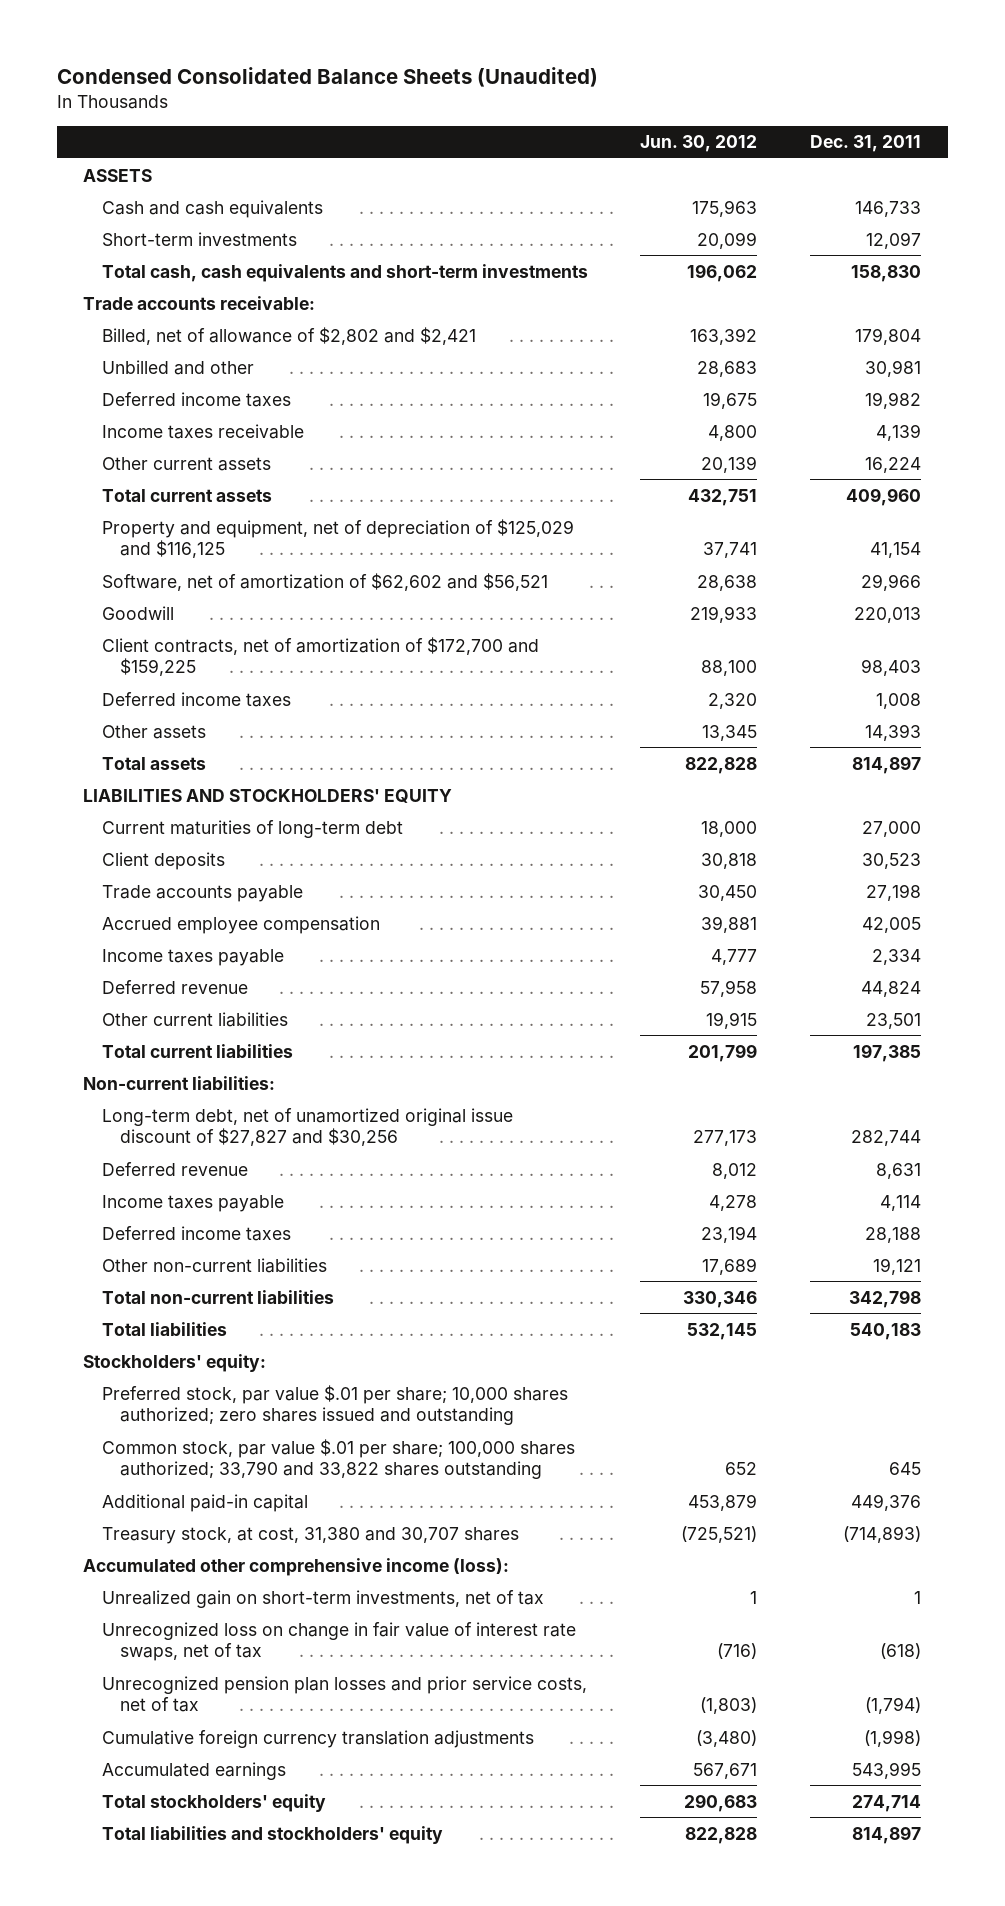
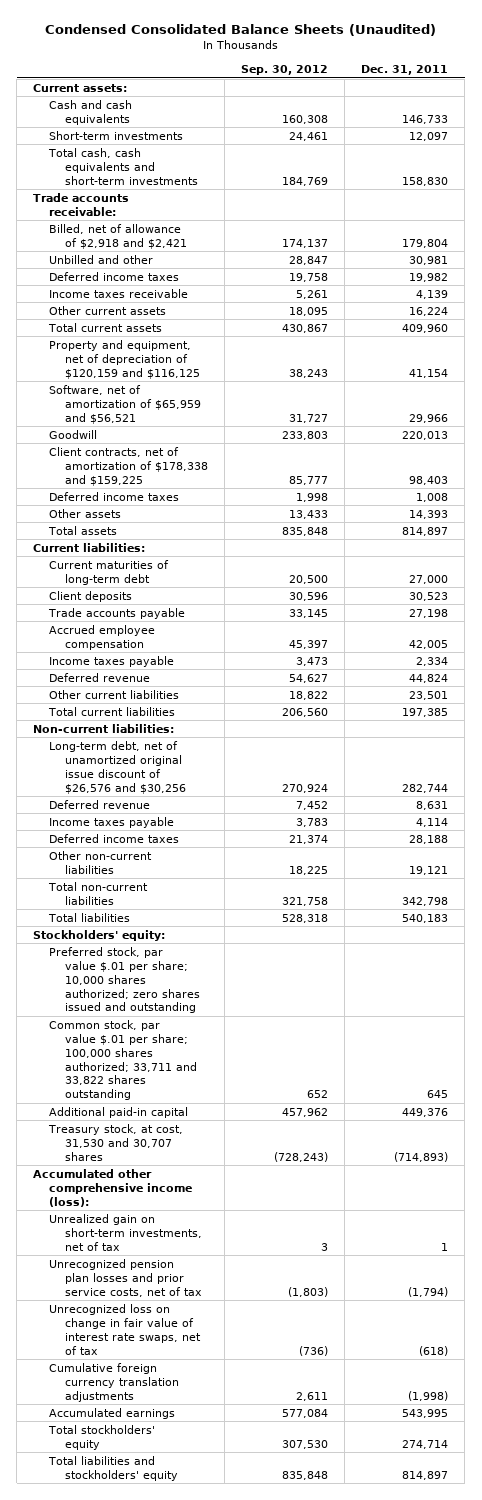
- | Jun. 30, 2012 | Dec. 31, 2011
+ | Sep. 30, 2012 | Dec. 31, 2011
- ASSETS
+ Current assets:
- Billed, net of allowance of $2,802 and $2,421 | 163,392 | 179,804
+ Billed, net of allowance of $2,918 and $2,421 | 174,137 | 179,804
- Property and equipment, net of depreciation of $125,029 and $116,125 | 37,741 | 41,154
- Software, net of amortization of $62,602 and $56,521 | 28,638 | 29,966
+ Property and equipment, net of depreciation of $120,159 and $116,125 | 38,243 | 41,154
+ Software, net of amortization of $65,959 and $56,521 | 31,727 | 29,966
- Client contracts, net of amortization of $172,700 and $159,225 | 88,100 | 98,403
+ Client contracts, net of amortization of $178,338 and $159,225 | 85,777 | 98,403
- LIABILITIES AND STOCKHOLDERS' EQUITY
+ Current liabilities:
- Long-term debt, net of unamortized original issue discount of $27,827 and $30,256 | 277,173 | 282,744
+ Long-term debt, net of unamortized original issue discount of $26,576 and $30,256 | 270,924 | 282,744
- Common stock, par value $.01 per share; 100,000 shares authorized; 33,790 and 33,822 shares outstanding | 652 | 645
+ Common stock, par value $.01 per share; 100,000 shares authorized; 33,711 and 33,822 shares outstanding | 652 | 645
- Treasury stock, at cost, 31,380 and 30,707 shares | (725,521) | (714,893)
+ Treasury stock, at cost, 31,530 and 30,707 shares | (728,243) | (714,893)
moved down: Unrecognized loss on change in fair value of interest rate swaps, net of tax | (736) | (618)

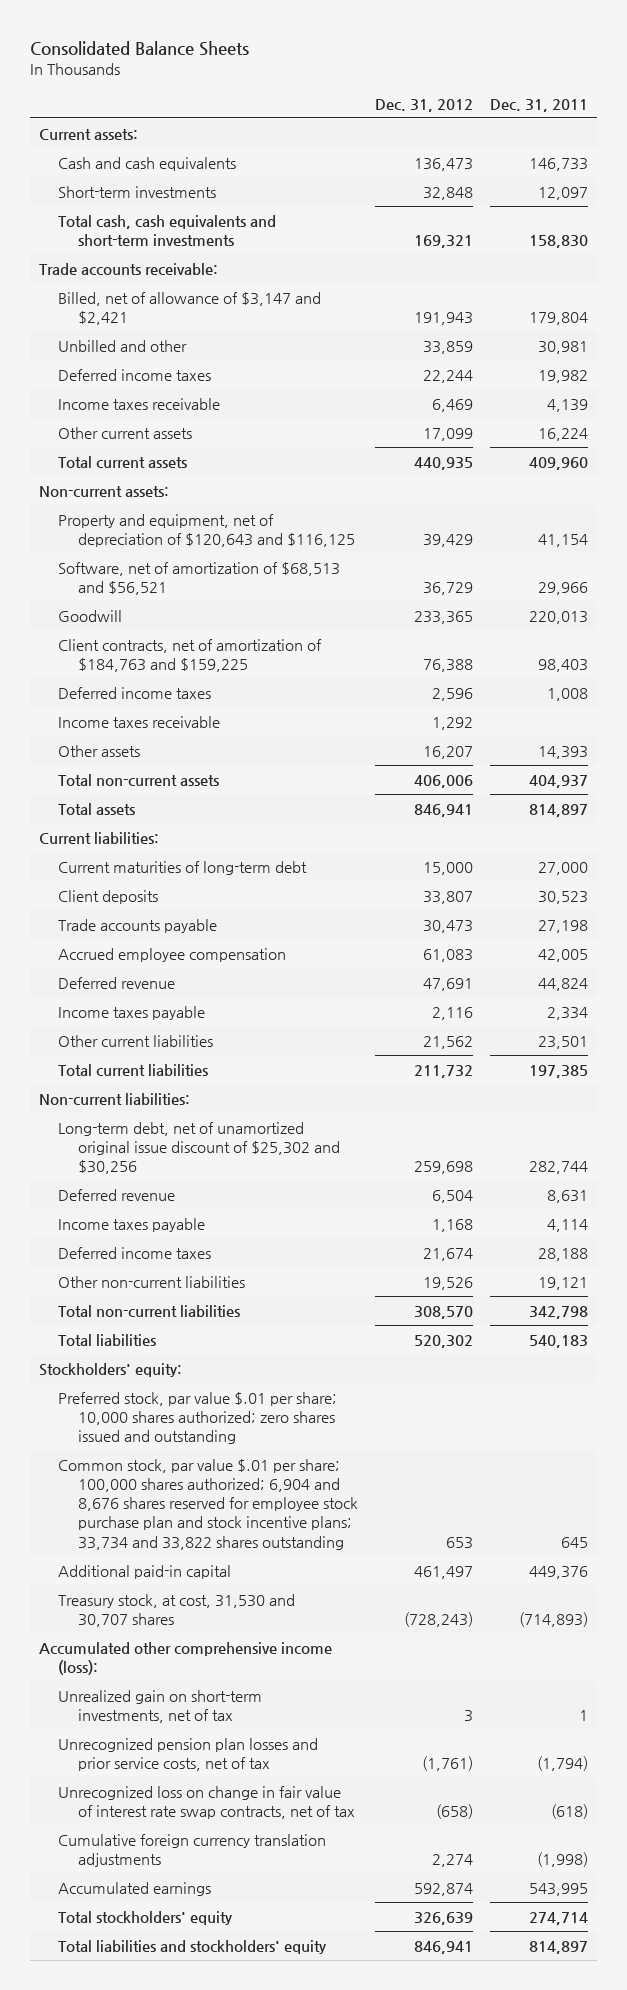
- Condensed Consolidated Balance Sheets (Unaudited)
+ Consolidated Balance Sheets
- | Sep. 30, 2012 | Dec. 31, 2011
+ | Dec. 31, 2012 | Dec. 31, 2011
- Billed, net of allowance of $2,918 and $2,421 | 174,137 | 179,804
+ Billed, net of allowance of $3,147 and $2,421 | 191,943 | 179,804
- Property and equipment, net of depreciation of $120,159 and $116,125 | 38,243 | 41,154
- Software, net of amortization of $65,959 and $56,521 | 31,727 | 29,966
+ Non-current assets:
+ Property and equipment, net of depreciation of $120,643 and $116,125 | 39,429 | 41,154
+ Software, net of amortization of $68,513 and $56,521 | 36,729 | 29,966
- Client contracts, net of amortization of $178,338 and $159,225 | 85,777 | 98,403
+ Client contracts, net of amortization of $184,763 and $159,225 | 76,388 | 98,403
+ Income taxes receivable | 1,292 |
+ Total non-current assets | 406,006 | 404,937
moved down: Income taxes payable | 2,116 | 2,334
- Long-term debt, net of unamortized original issue discount of $26,576 and $30,256 | 270,924 | 282,744
+ Long-term debt, net of unamortized original issue discount of $25,302 and $30,256 | 259,698 | 282,744
- Common stock, par value $.01 per share; 100,000 shares authorized; 33,711 and 33,822 shares outstanding | 652 | 645
+ Common stock, par value $.01 per share; 100,000 shares authorized; 6,904 and 8,676 shares reserved for employee stock purchase plan and stock incentive plans; 33,734 and 33,822 shares outstanding | 653 | 645
- Unrecognized loss on change in fair value of interest rate swaps, net of tax | (736) | (618)
+ Unrecognized loss on change in fair value of interest rate swap contracts, net of tax | (658) | (618)

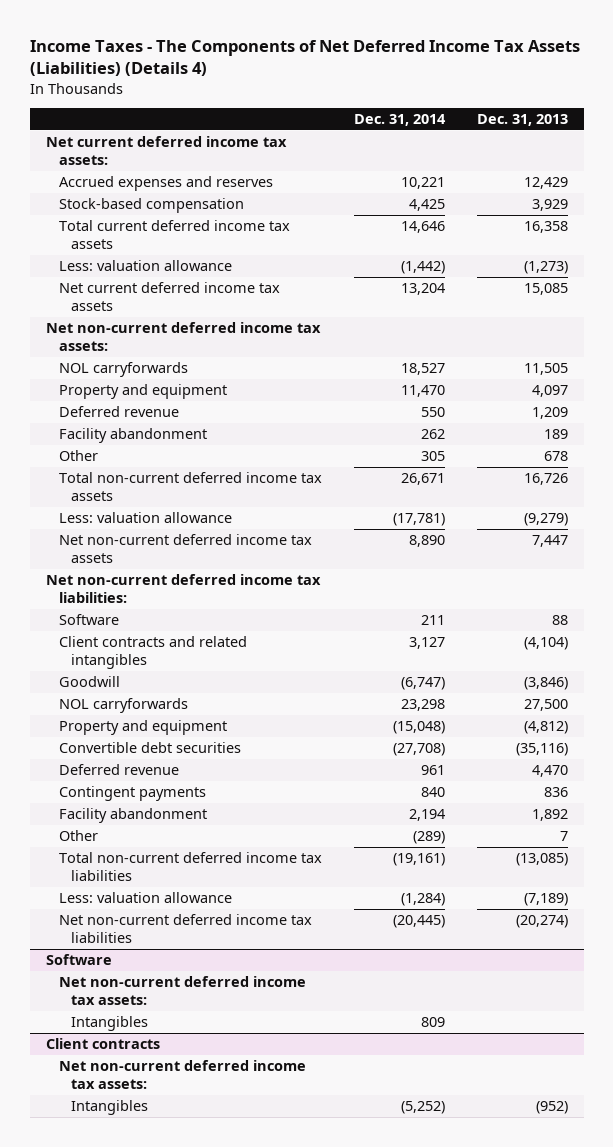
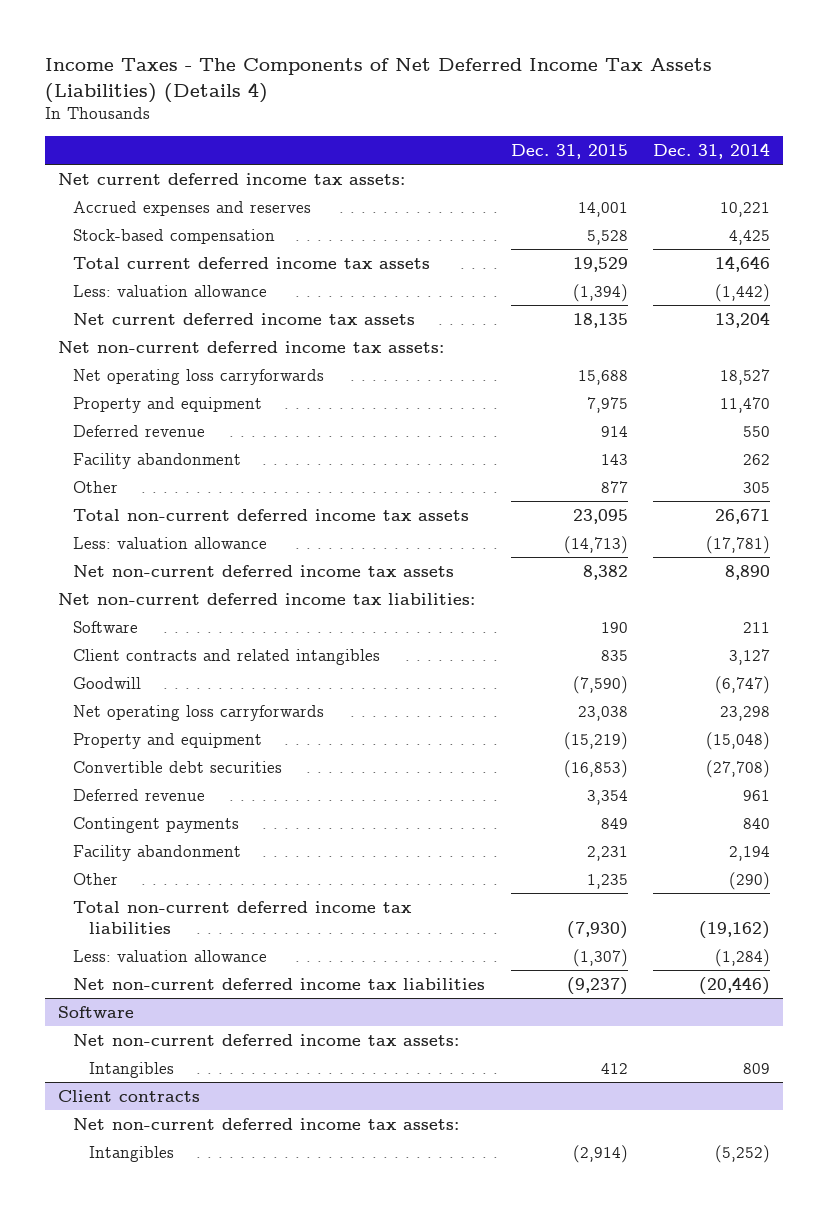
- | Dec. 31, 2014 | Dec. 31, 2013
+ | Dec. 31, 2015 | Dec. 31, 2014
- NOL carryforwards | 18,527 | 11,505
+ Net operating loss carryforwards | 15,688 | 18,527
- NOL carryforwards | 23,298 | 27,500
+ Net operating loss carryforwards | 23,038 | 23,298
- Other | (289) | 7
- Total non-current deferred income tax liabilities | (19,161) | (13,085)
+ Other | 1,235 | (290)
+ Total non-current deferred income tax liabilities | (7,930) | (19,162)
- Net non-current deferred income tax liabilities | (20,445) | (20,274)
+ Net non-current deferred income tax liabilities | (9,237) | (20,446)

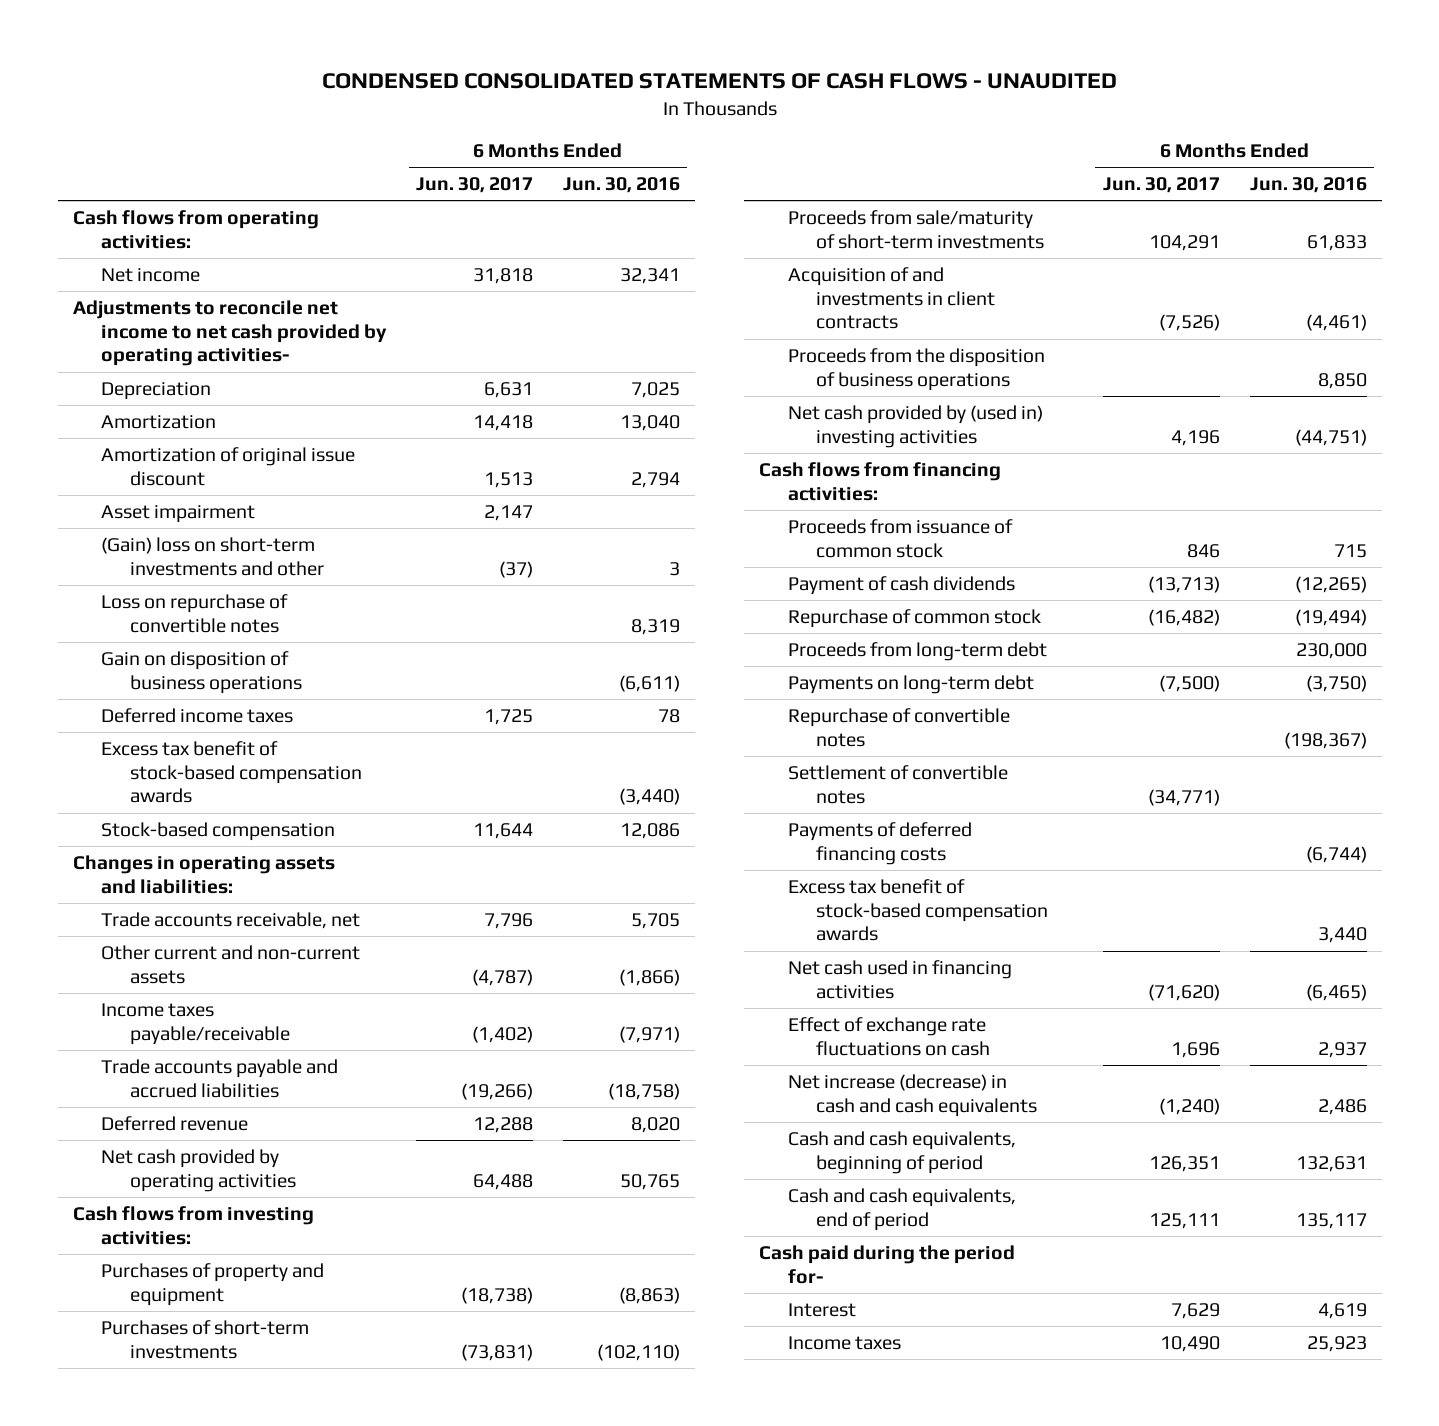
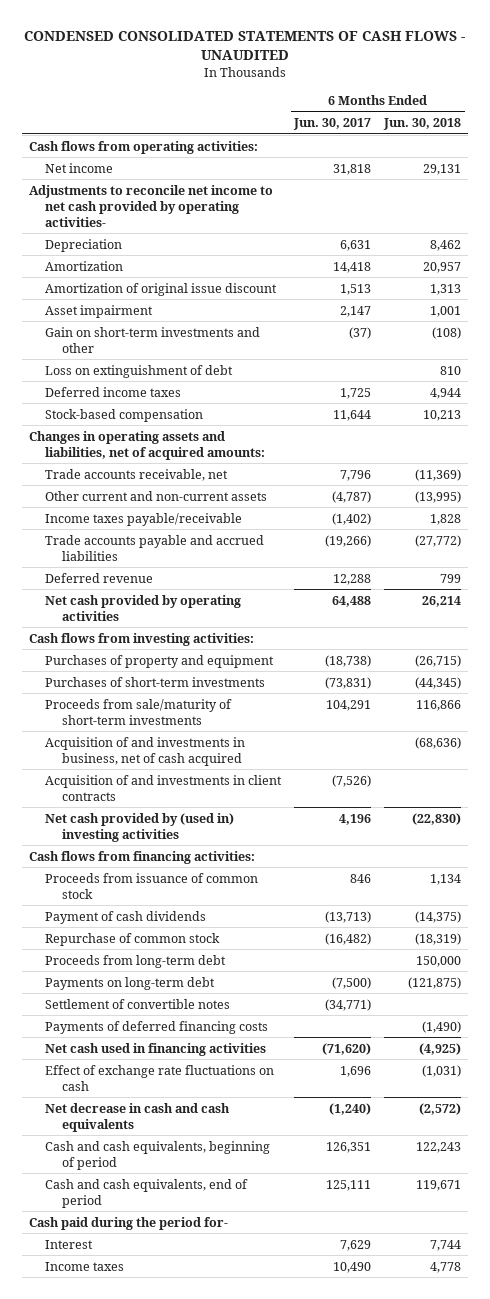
- | 6 Months Ended Jun. 30, 2017 | 6 Months Ended Jun. 30, 2016
+ | 6 Months Ended Jun. 30, 2017 | 6 Months Ended Jun. 30, 2018
- (Gain) loss on short-term investments and other | (37) | 3
- Loss on repurchase of convertible notes | | 8,319
- Gain on disposition of business operations | | (6,611)
+ Gain on short-term investments and other | (37) | (108)
+ Loss on extinguishment of debt | | 810
- Excess tax benefit of stock-based compensation awards | | (3,440)
- Changes in operating assets and liabilities:
+ Changes in operating assets and liabilities, net of acquired amounts:
+ Acquisition of and investments in business, net of cash acquired | | (68,636)
- Proceeds from the disposition of business operations | | 8,850
- Repurchase of convertible notes | | (198,367)
- Excess tax benefit of stock-based compensation awards | | 3,440
- Net increase (decrease) in cash and cash equivalents | (1,240) | 2,486
+ Net decrease in cash and cash equivalents | (1,240) | (2,572)

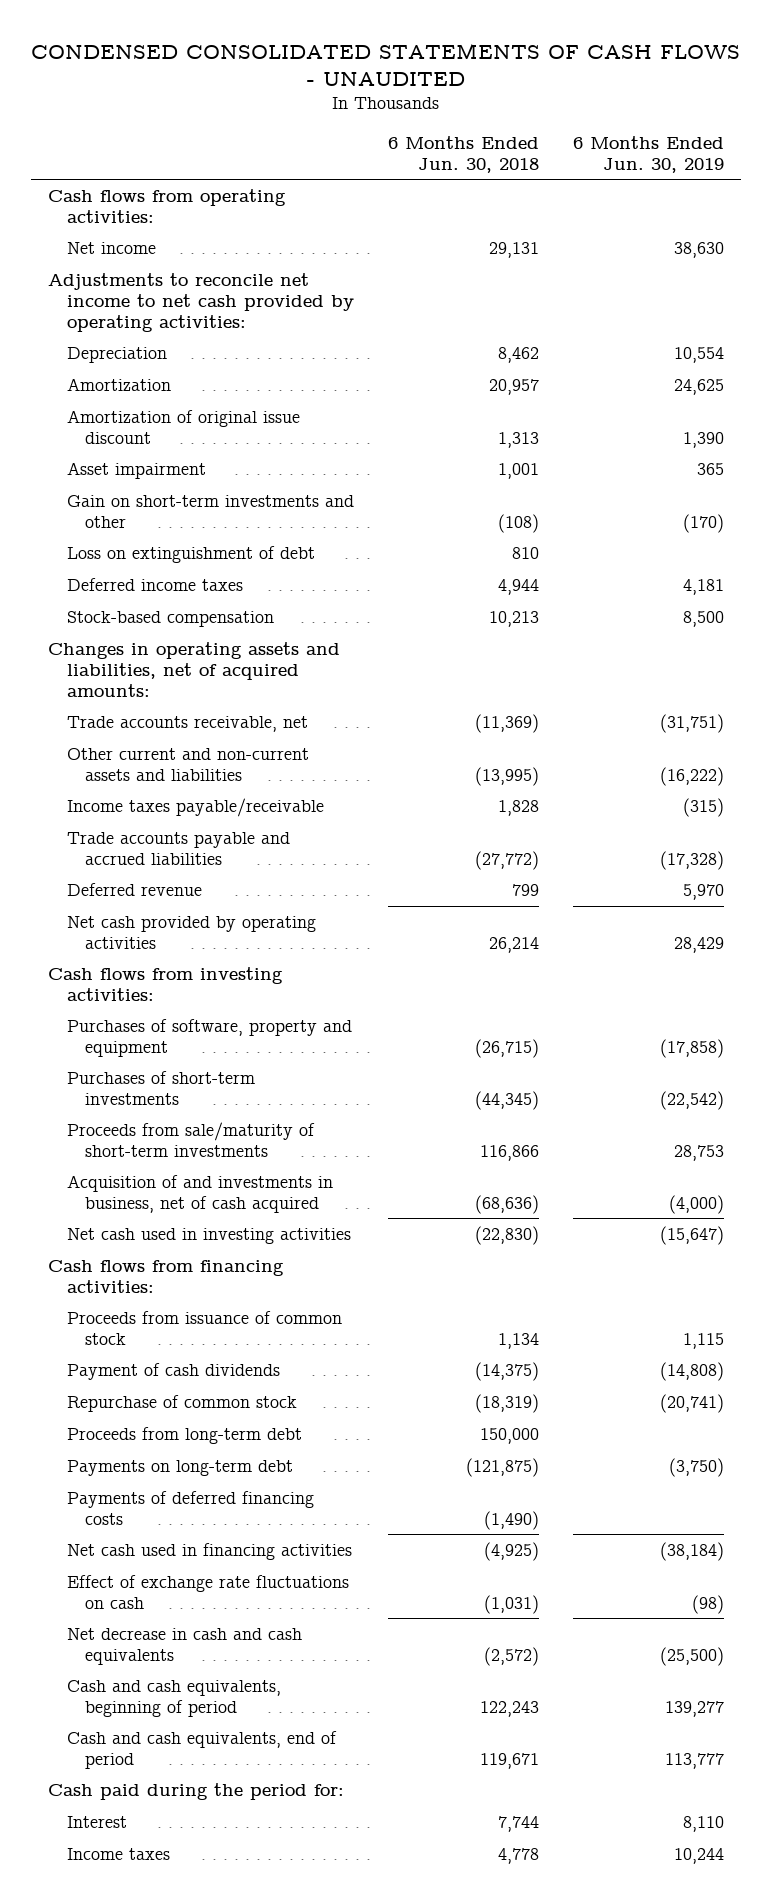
- | 6 Months Ended Jun. 30, 2017 | 6 Months Ended Jun. 30, 2018
+ | 6 Months Ended Jun. 30, 2018 | 6 Months Ended Jun. 30, 2019
- Adjustments to reconcile net income to net cash provided by operating activities-
+ Adjustments to reconcile net income to net cash provided by operating activities:
- Other current and non-current assets | (4,787) | (13,995)
+ Other current and non-current assets and liabilities | (13,995) | (16,222)
- Purchases of property and equipment | (18,738) | (26,715)
+ Purchases of software, property and equipment | (26,715) | (17,858)
- Acquisition of and investments in client contracts | (7,526) |
- Net cash provided by (used in) investing activities | 4,196 | (22,830)
+ Net cash used in investing activities | (22,830) | (15,647)
- Settlement of convertible notes | (34,771) |
- Cash paid during the period for-
+ Cash paid during the period for:

